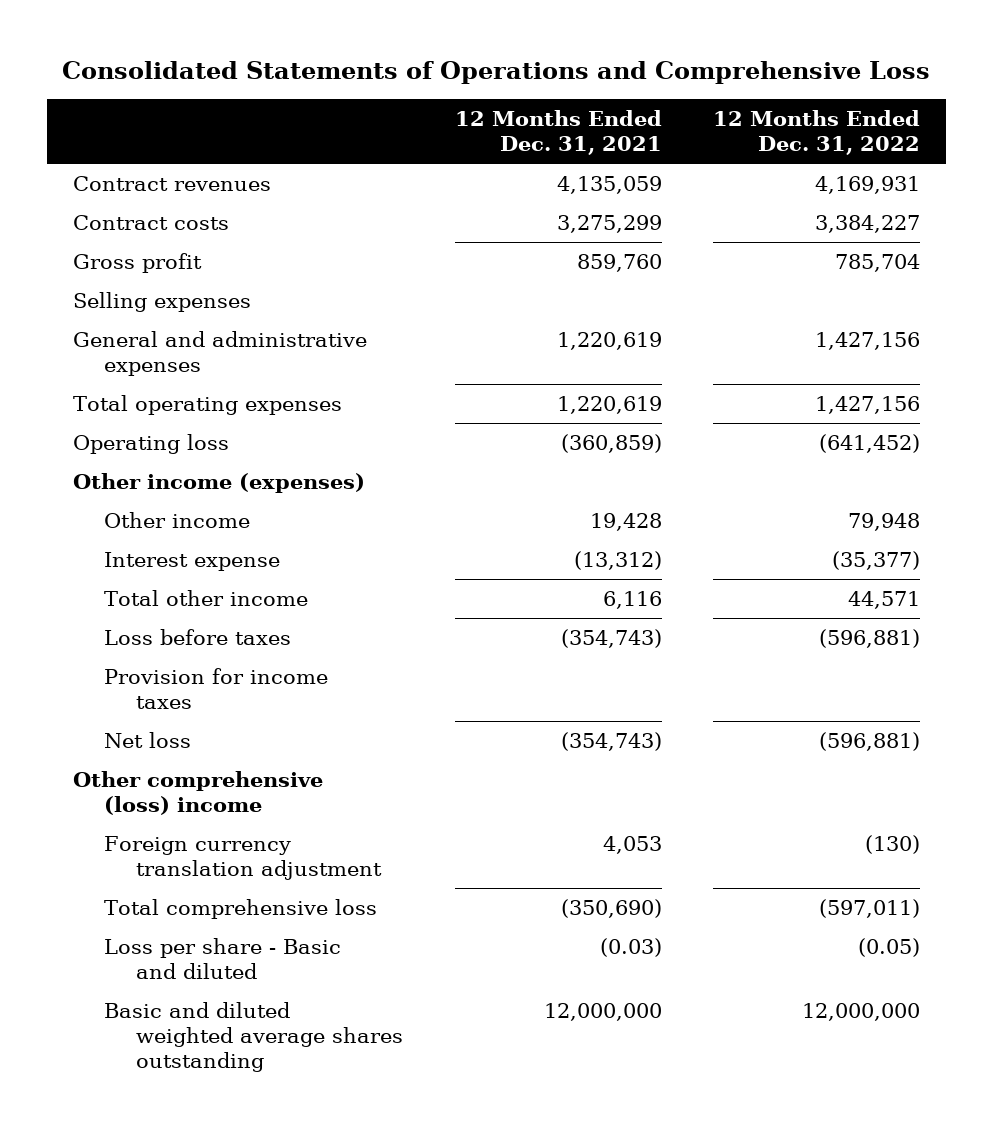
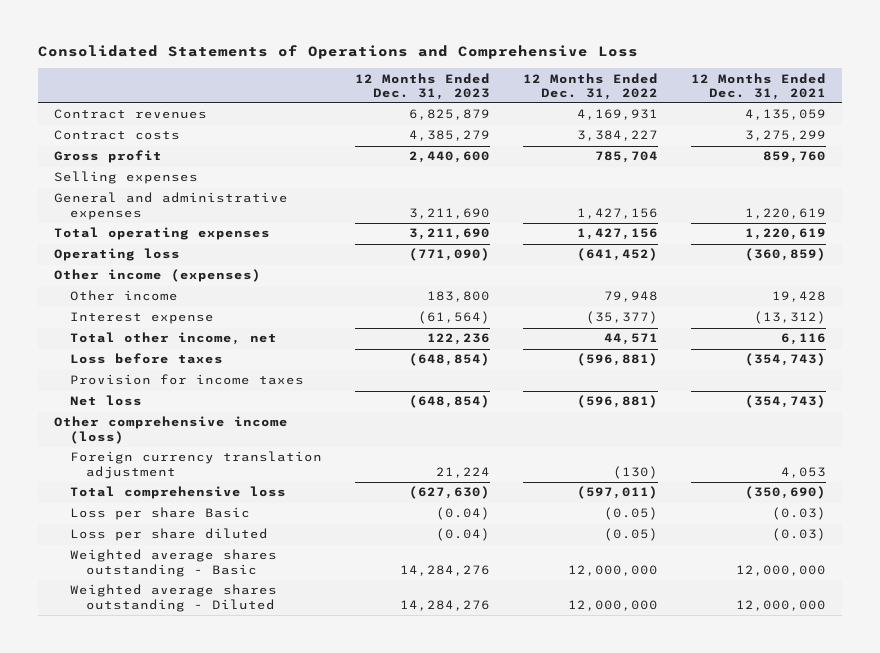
- | 12 Months Ended Dec. 31, 2021 | 12 Months Ended Dec. 31, 2022
+ | 12 Months Ended Dec. 31, 2023 | 12 Months Ended Dec. 31, 2022 | 12 Months Ended Dec. 31, 2021
- Total other income | 6,116 | 44,571
+ Total other income, net | 122,236 | 44,571 | 6,116
- Other comprehensive (loss) income
+ Other comprehensive income (loss)
- Loss per share - Basic and diluted | (0.03) | (0.05)
- Basic and diluted weighted average shares outstanding | 12,000,000 | 12,000,000
+ Loss per share Basic | (0.04) | (0.05) | (0.03)
+ Loss per share diluted | (0.04) | (0.05) | (0.03)
+ Weighted average shares outstanding - Basic | 14,284,276 | 12,000,000 | 12,000,000
+ Weighted average shares outstanding - Diluted | 14,284,276 | 12,000,000 | 12,000,000

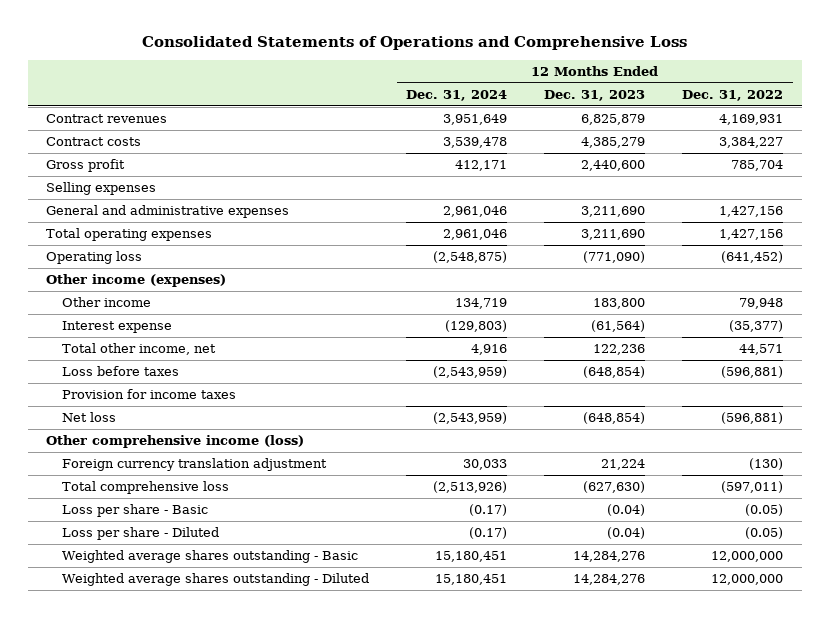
- | 12 Months Ended Dec. 31, 2023 | 12 Months Ended Dec. 31, 2022 | 12 Months Ended Dec. 31, 2021
+ | 12 Months Ended Dec. 31, 2024 | 12 Months Ended Dec. 31, 2023 | 12 Months Ended Dec. 31, 2022
- Loss per share Basic | (0.04) | (0.05) | (0.03)
- Loss per share diluted | (0.04) | (0.05) | (0.03)
+ Loss per share - Basic | (0.17) | (0.04) | (0.05)
+ Loss per share - Diluted | (0.17) | (0.04) | (0.05)

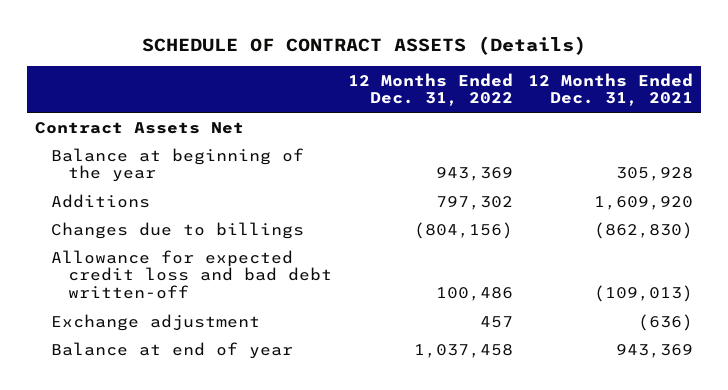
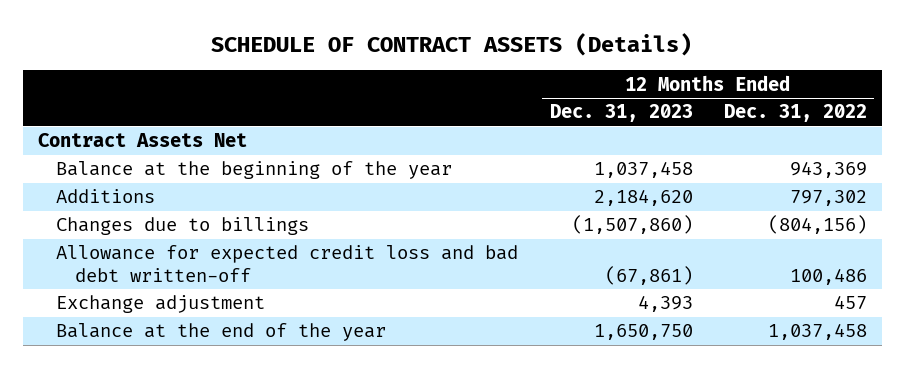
- | 12 Months Ended Dec. 31, 2022 | 12 Months Ended Dec. 31, 2021
+ | 12 Months Ended Dec. 31, 2023 | 12 Months Ended Dec. 31, 2022
- Balance at beginning of the year | 943,369 | 305,928
+ Balance at the beginning of the year | 1,037,458 | 943,369
- Balance at end of year | 1,037,458 | 943,369
+ Balance at the end of the year | 1,650,750 | 1,037,458

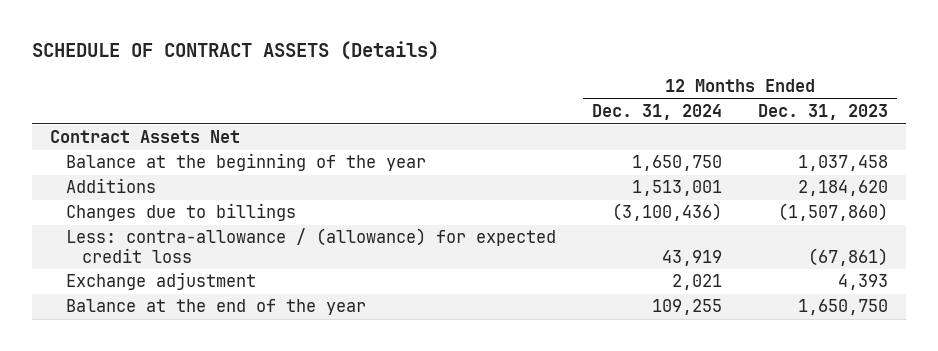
- | 12 Months Ended Dec. 31, 2023 | 12 Months Ended Dec. 31, 2022
+ | 12 Months Ended Dec. 31, 2024 | 12 Months Ended Dec. 31, 2023
- Allowance for expected credit loss and bad debt written-off | (67,861) | 100,486
+ Less: contra-allowance / (allowance) for expected credit loss | 43,919 | (67,861)

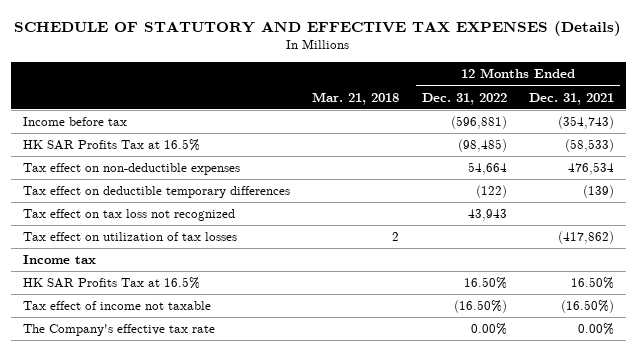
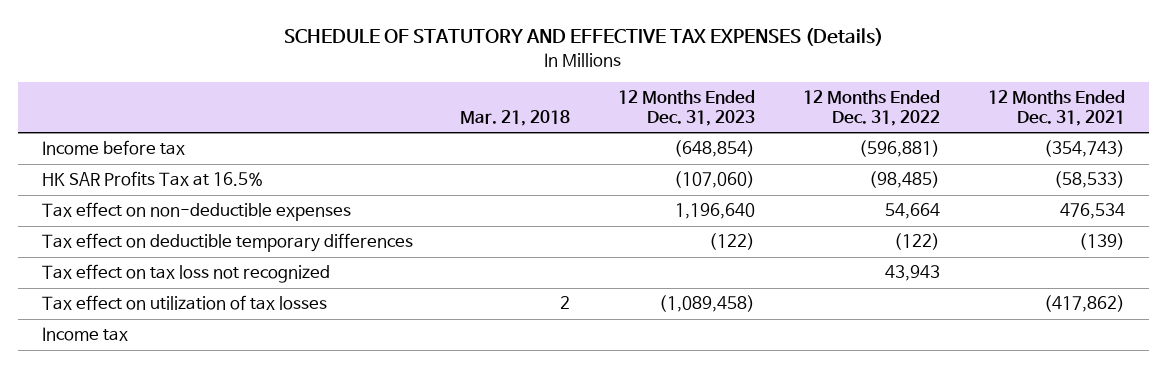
- | Mar. 21, 2018 | 12 Months Ended Dec. 31, 2022 | 12 Months Ended Dec. 31, 2021
+ | Mar. 21, 2018 | 12 Months Ended Dec. 31, 2023 | 12 Months Ended Dec. 31, 2022 | 12 Months Ended Dec. 31, 2021
- HK SAR Profits Tax at 16.5% | | 16.50% | 16.50%
- Tax effect of income not taxable | | (16.50%) | (16.50%)
- The Company's effective tax rate | | 0.00% | 0.00%

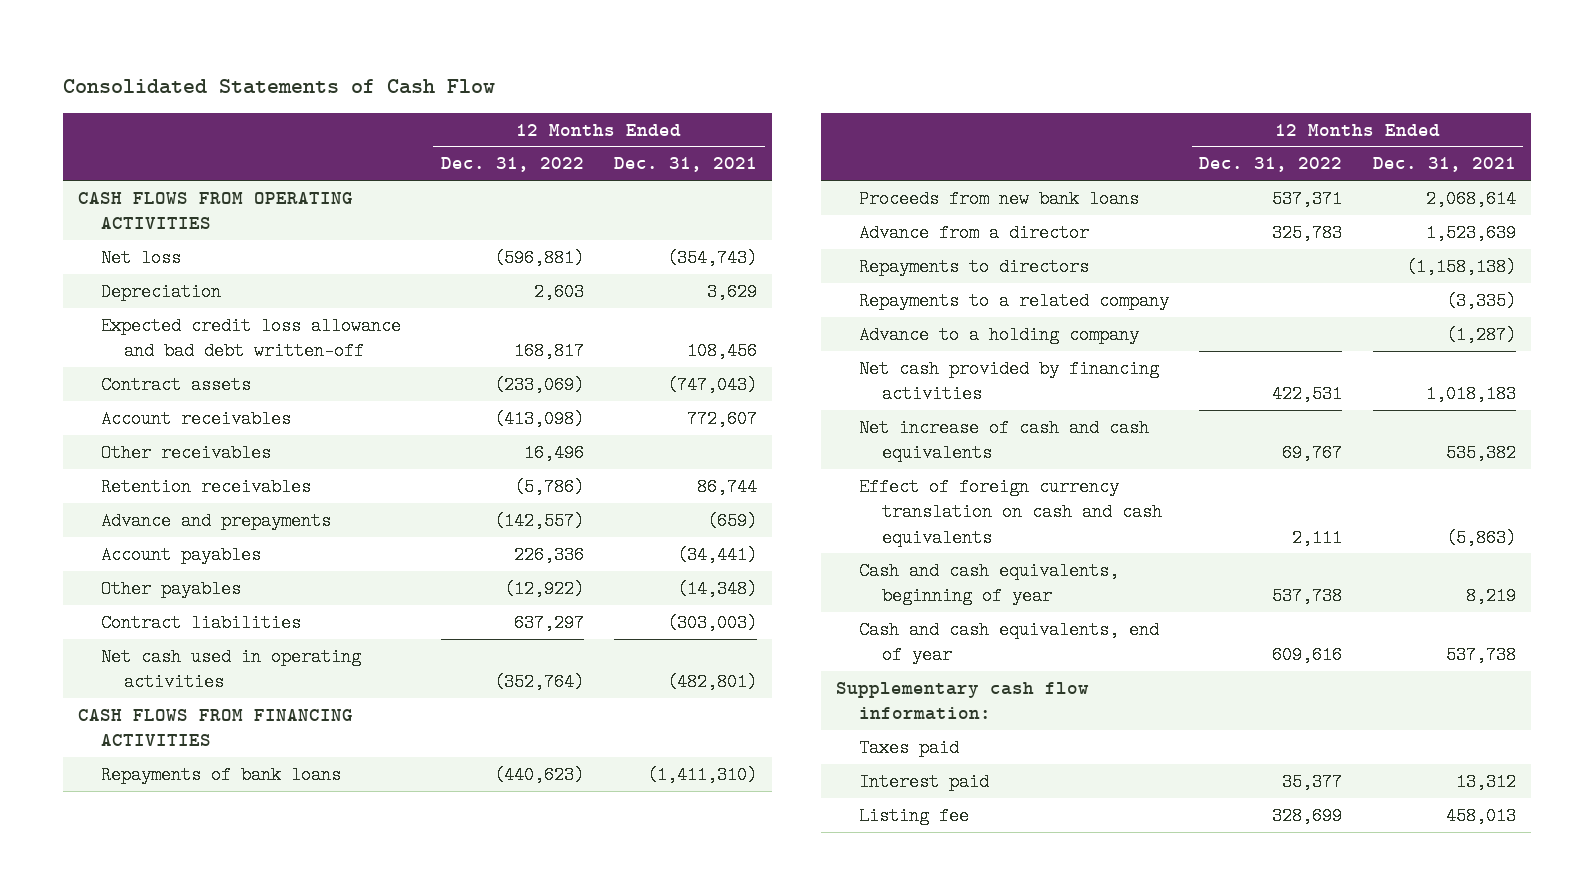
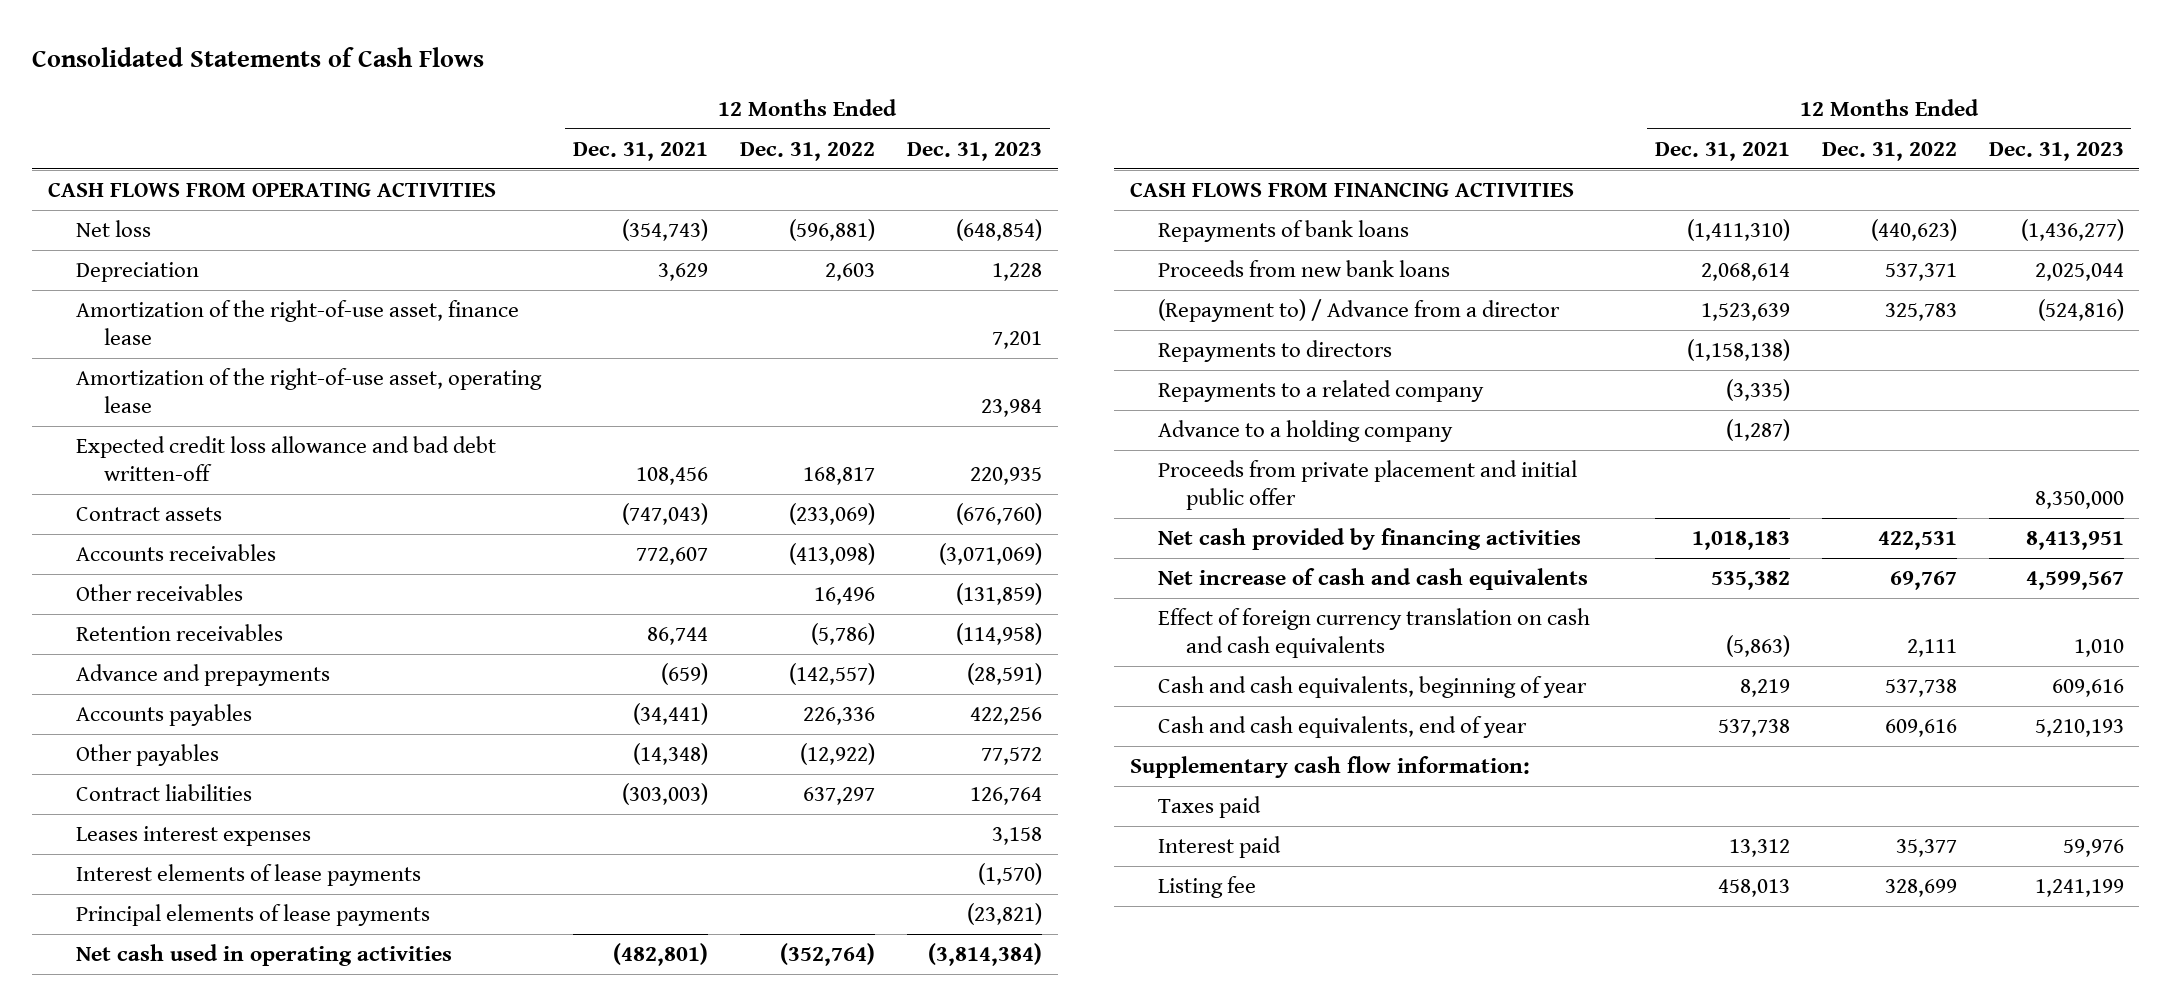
- Consolidated Statements of Cash Flow
+ Consolidated Statements of Cash Flows
- | 12 Months Ended Dec. 31, 2022 | 12 Months Ended Dec. 31, 2021
+ | 12 Months Ended Dec. 31, 2021 | 12 Months Ended Dec. 31, 2022 | 12 Months Ended Dec. 31, 2023
+ Amortization of the right-of-use asset, finance lease | | | 7,201
+ Amortization of the right-of-use asset, operating lease | | | 23,984
- Account receivables | (413,098) | 772,607
+ Accounts receivables | 772,607 | (413,098) | (3,071,069)
- Account payables | 226,336 | (34,441)
+ Accounts payables | (34,441) | 226,336 | 422,256
+ Leases interest expenses | | | 3,158
+ Interest elements of lease payments | | | (1,570)
+ Principal elements of lease payments | | | (23,821)
- Advance from a director | 325,783 | 1,523,639
+ (Repayment to) / Advance from a director | 1,523,639 | 325,783 | (524,816)
+ Proceeds from private placement and initial public offer | | | 8,350,000

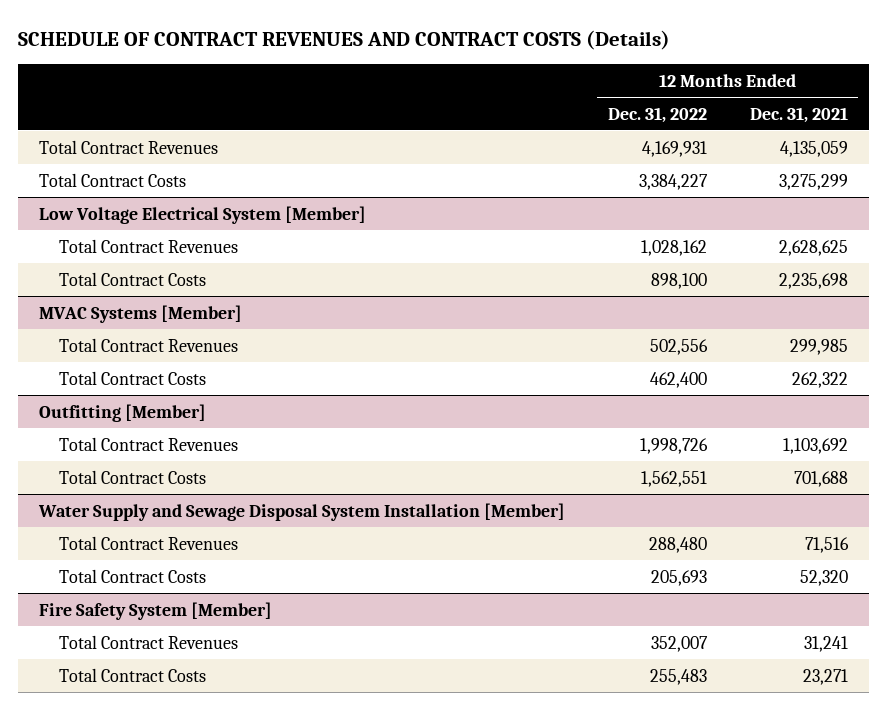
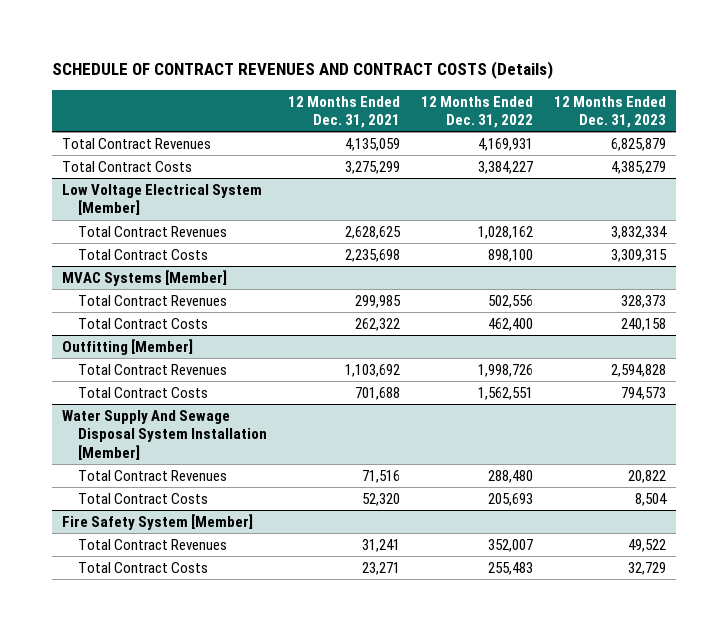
- | 12 Months Ended Dec. 31, 2022 | 12 Months Ended Dec. 31, 2021
+ | 12 Months Ended Dec. 31, 2021 | 12 Months Ended Dec. 31, 2022 | 12 Months Ended Dec. 31, 2023
- Water Supply and Sewage Disposal System Installation [Member]
+ Water Supply And Sewage Disposal System Installation [Member]

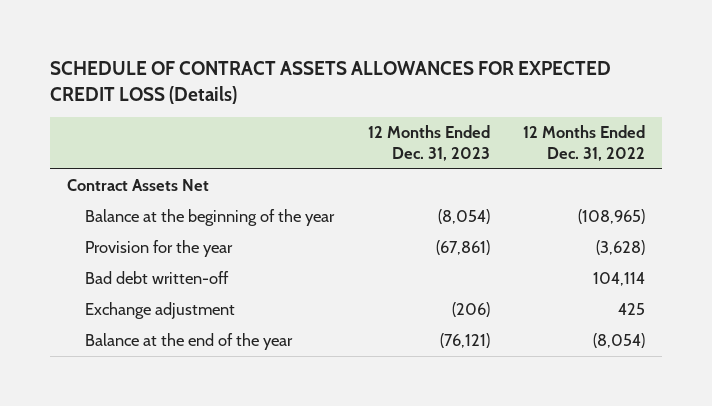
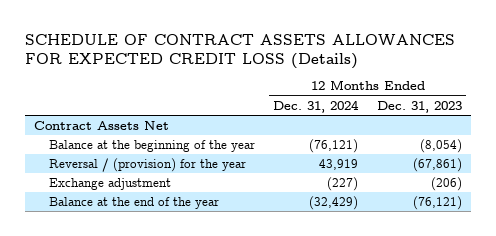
- | 12 Months Ended Dec. 31, 2023 | 12 Months Ended Dec. 31, 2022
+ | 12 Months Ended Dec. 31, 2024 | 12 Months Ended Dec. 31, 2023
- Provision for the year | (67,861) | (3,628)
- Bad debt written-off | | 104,114
+ Reversal / (provision) for the year | 43,919 | (67,861)

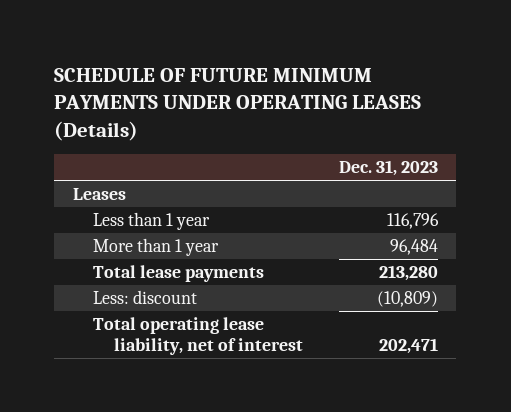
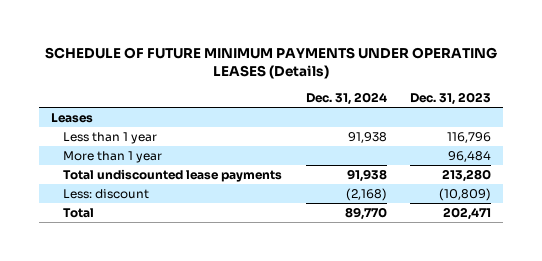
- | Dec. 31, 2023
+ | Dec. 31, 2024 | Dec. 31, 2023
- Total lease payments | 213,280
+ Total undiscounted lease payments | 91,938 | 213,280
- Total operating lease liability, net of interest | 202,471
+ Total | 89,770 | 202,471

